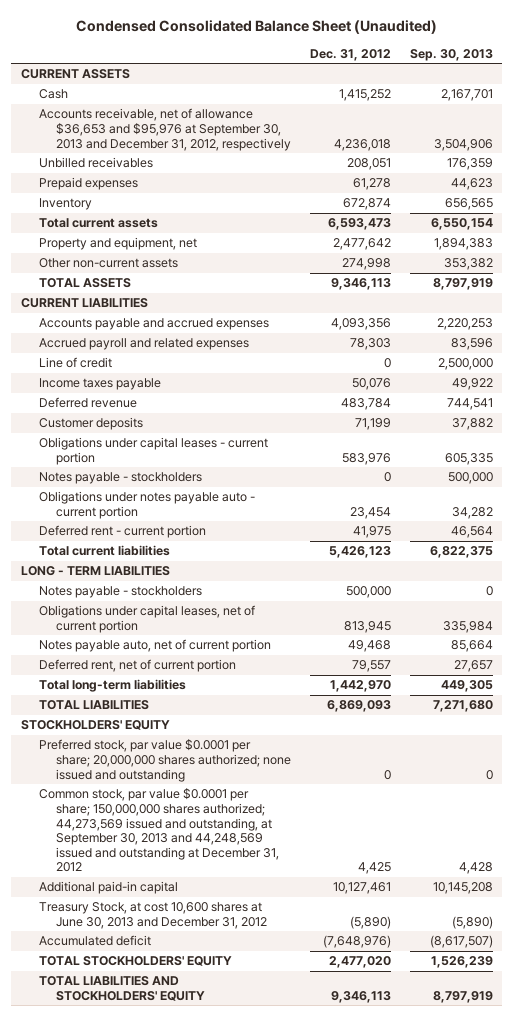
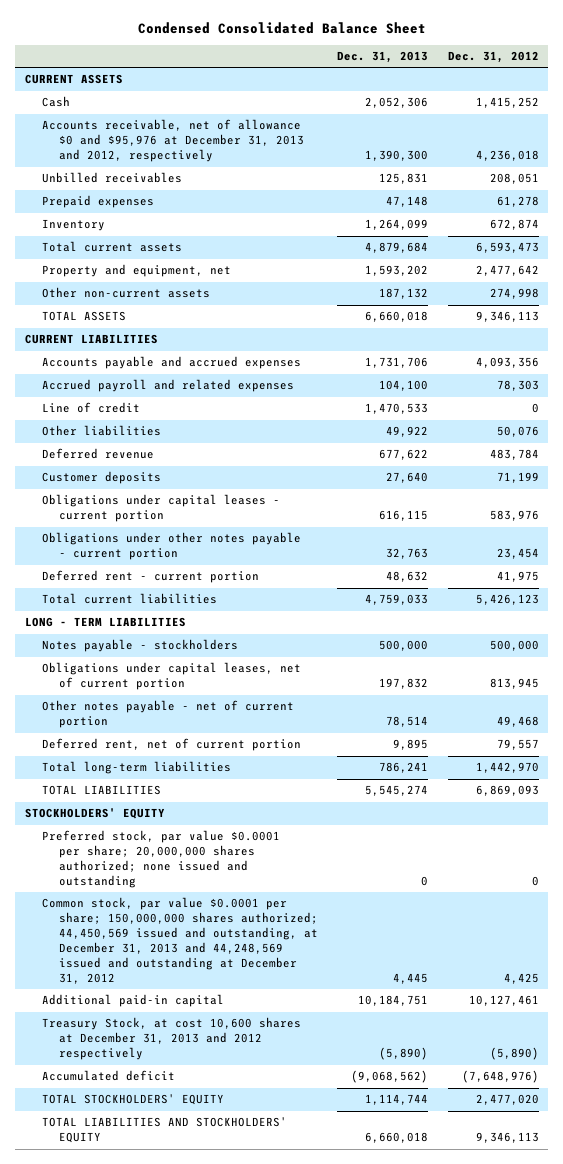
- Condensed Consolidated Balance Sheet (Unaudited)
+ Condensed Consolidated Balance Sheet
- | Dec. 31, 2012 | Sep. 30, 2013
+ | Dec. 31, 2013 | Dec. 31, 2012
- Accounts receivable, net of allowance $36,653 and $95,976 at September 30, 2013 and December 31, 2012, respectively | 4,236,018 | 3,504,906
+ Accounts receivable, net of allowance $0 and $95,976 at December 31, 2013 and 2012, respectively | 1,390,300 | 4,236,018
- Income taxes payable | 50,076 | 49,922
+ Other liabilities | 49,922 | 50,076
- Notes payable - stockholders | 0 | 500,000
- Obligations under notes payable auto - current portion | 23,454 | 34,282
+ Obligations under other notes payable - current portion | 32,763 | 23,454
- Notes payable auto, net of current portion | 49,468 | 85,664
+ Other notes payable - net of current portion | 78,514 | 49,468
- Common stock, par value $0.0001 per share; 150,000,000 shares authorized; 44,273,569 issued and outstanding, at September 30, 2013 and 44,248,569 issued and outstanding at December 31, 2012 | 4,425 | 4,428
+ Common stock, par value $0.0001 per share; 150,000,000 shares authorized; 44,450,569 issued and outstanding, at December 31, 2013 and 44,248,569 issued and outstanding at December 31, 2012 | 4,445 | 4,425
- Treasury Stock, at cost 10,600 shares at June 30, 2013 and December 31, 2012 | (5,890) | (5,890)
+ Treasury Stock, at cost 10,600 shares at December 31, 2013 and 2012 respectively | (5,890) | (5,890)

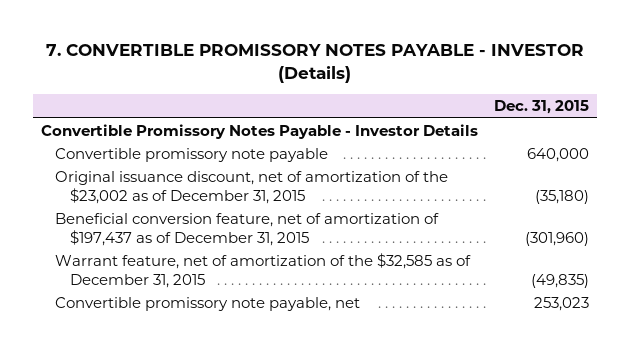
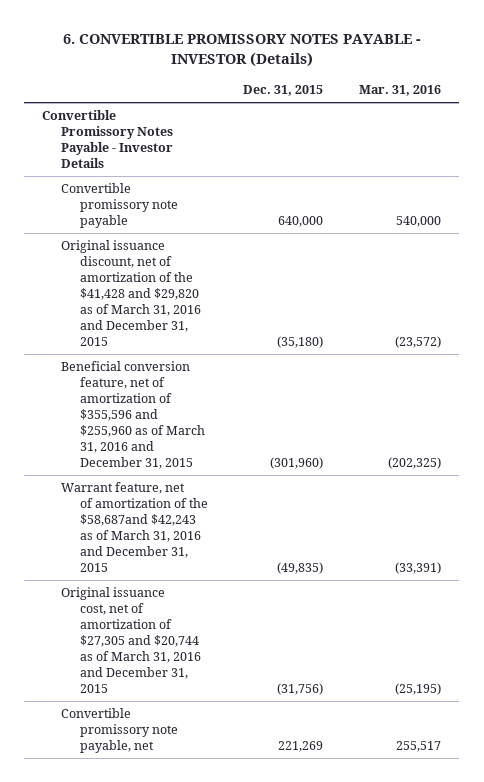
- 7. CONVERTIBLE PROMISSORY NOTES PAYABLE - INVESTOR (Details)
+ 6. CONVERTIBLE PROMISSORY NOTES PAYABLE - INVESTOR (Details)
- | Dec. 31, 2015
+ | Dec. 31, 2015 | Mar. 31, 2016
- Original issuance discount, net of amortization of the $23,002 as of December 31, 2015 | (35,180)
- Beneficial conversion feature, net of amortization of $197,437 as of December 31, 2015 | (301,960)
- Warrant feature, net of amortization of the $32,585 as of December 31, 2015 | (49,835)
- Convertible promissory note payable, net | 253,023
+ Original issuance discount, net of amortization of the $41,428 and $29,820 as of March 31, 2016 and December 31, 2015 | (35,180) | (23,572)
+ Beneficial conversion feature, net of amortization of $355,596 and $255,960 as of March 31, 2016 and December 31, 2015 | (301,960) | (202,325)
+ Warrant feature, net of amortization of the $58,687and $42,243 as of March 31, 2016 and December 31, 2015 | (49,835) | (33,391)
+ Original issuance cost, net of amortization of $27,305 and $20,744 as of March 31, 2016 and December 31, 2015 | (31,756) | (25,195)
+ Convertible promissory note payable, net | 221,269 | 255,517

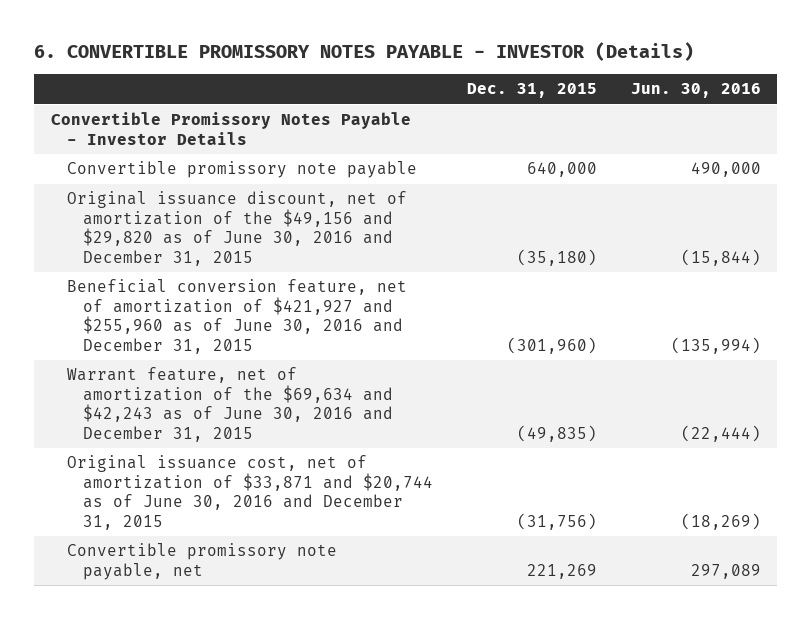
- | Dec. 31, 2015 | Mar. 31, 2016
+ | Dec. 31, 2015 | Jun. 30, 2016
- Original issuance discount, net of amortization of the $41,428 and $29,820 as of March 31, 2016 and December 31, 2015 | (35,180) | (23,572)
- Beneficial conversion feature, net of amortization of $355,596 and $255,960 as of March 31, 2016 and December 31, 2015 | (301,960) | (202,325)
- Warrant feature, net of amortization of the $58,687and $42,243 as of March 31, 2016 and December 31, 2015 | (49,835) | (33,391)
- Original issuance cost, net of amortization of $27,305 and $20,744 as of March 31, 2016 and December 31, 2015 | (31,756) | (25,195)
+ Original issuance discount, net of amortization of the $49,156 and $29,820 as of June 30, 2016 and December 31, 2015 | (35,180) | (15,844)
+ Beneficial conversion feature, net of amortization of $421,927 and $255,960 as of June 30, 2016 and December 31, 2015 | (301,960) | (135,994)
+ Warrant feature, net of amortization of the $69,634 and $42,243 as of June 30, 2016 and December 31, 2015 | (49,835) | (22,444)
+ Original issuance cost, net of amortization of $33,871 and $20,744 as of June 30, 2016 and December 31, 2015 | (31,756) | (18,269)

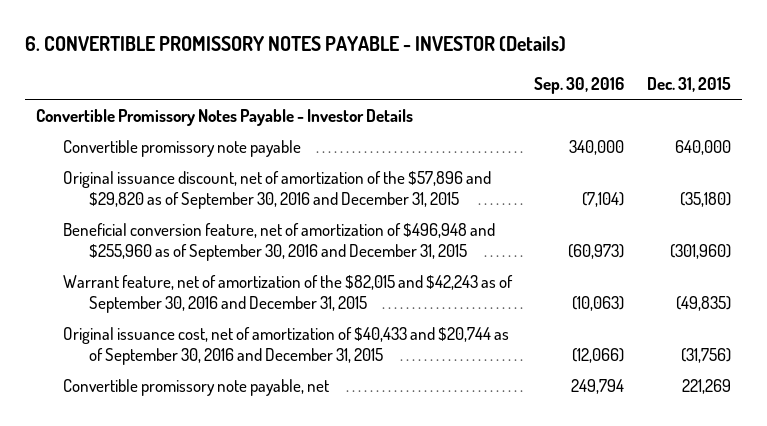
- | Dec. 31, 2015 | Jun. 30, 2016
+ | Sep. 30, 2016 | Dec. 31, 2015
- Original issuance discount, net of amortization of the $49,156 and $29,820 as of June 30, 2016 and December 31, 2015 | (35,180) | (15,844)
- Beneficial conversion feature, net of amortization of $421,927 and $255,960 as of June 30, 2016 and December 31, 2015 | (301,960) | (135,994)
- Warrant feature, net of amortization of the $69,634 and $42,243 as of June 30, 2016 and December 31, 2015 | (49,835) | (22,444)
- Original issuance cost, net of amortization of $33,871 and $20,744 as of June 30, 2016 and December 31, 2015 | (31,756) | (18,269)
+ Original issuance discount, net of amortization of the $57,896 and $29,820 as of September 30, 2016 and December 31, 2015 | (7,104) | (35,180)
+ Beneficial conversion feature, net of amortization of $496,948 and $255,960 as of September 30, 2016 and December 31, 2015 | (60,973) | (301,960)
+ Warrant feature, net of amortization of the $82,015 and $42,243 as of September 30, 2016 and December 31, 2015 | (10,063) | (49,835)
+ Original issuance cost, net of amortization of $40,433 and $20,744 as of September 30, 2016 and December 31, 2015 | (12,066) | (31,756)

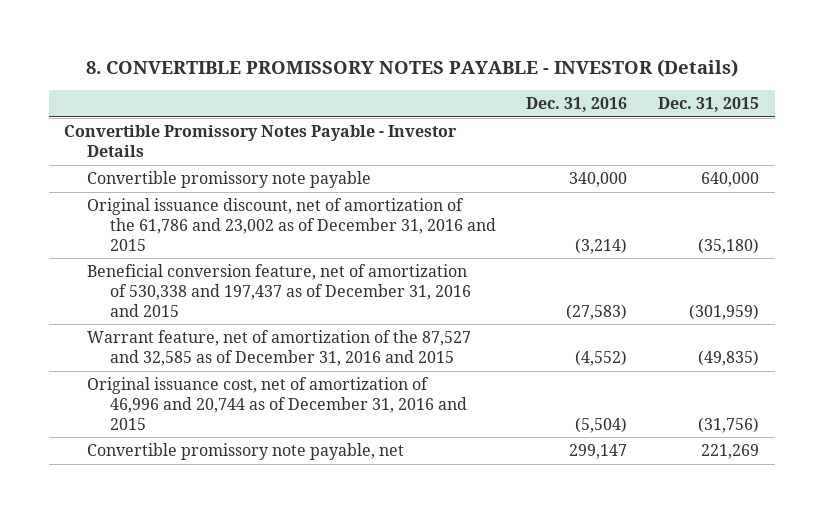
- 6. CONVERTIBLE PROMISSORY NOTES PAYABLE - INVESTOR (Details)
+ 8. CONVERTIBLE PROMISSORY NOTES PAYABLE - INVESTOR (Details)
- | Sep. 30, 2016 | Dec. 31, 2015
+ | Dec. 31, 2016 | Dec. 31, 2015
- Original issuance discount, net of amortization of the $57,896 and $29,820 as of September 30, 2016 and December 31, 2015 | (7,104) | (35,180)
- Beneficial conversion feature, net of amortization of $496,948 and $255,960 as of September 30, 2016 and December 31, 2015 | (60,973) | (301,960)
- Warrant feature, net of amortization of the $82,015 and $42,243 as of September 30, 2016 and December 31, 2015 | (10,063) | (49,835)
- Original issuance cost, net of amortization of $40,433 and $20,744 as of September 30, 2016 and December 31, 2015 | (12,066) | (31,756)
+ Original issuance discount, net of amortization of the 61,786 and 23,002 as of December 31, 2016 and 2015 | (3,214) | (35,180)
+ Beneficial conversion feature, net of amortization of 530,338 and 197,437 as of December 31, 2016 and 2015 | (27,583) | (301,959)
+ Warrant feature, net of amortization of the 87,527 and 32,585 as of December 31, 2016 and 2015 | (4,552) | (49,835)
+ Original issuance cost, net of amortization of 46,996 and 20,744 as of December 31, 2016 and 2015 | (5,504) | (31,756)

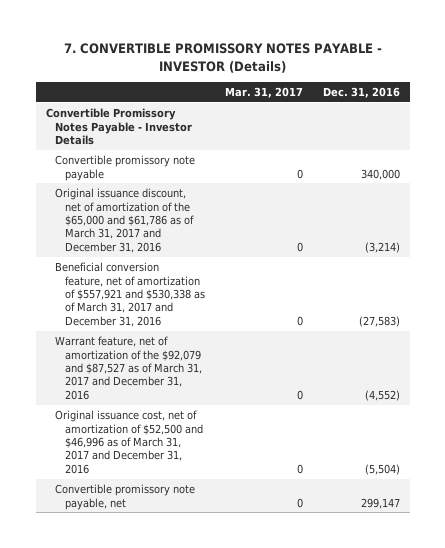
- 8. CONVERTIBLE PROMISSORY NOTES PAYABLE - INVESTOR (Details)
+ 7. CONVERTIBLE PROMISSORY NOTES PAYABLE - INVESTOR (Details)
- | Dec. 31, 2016 | Dec. 31, 2015
+ | Mar. 31, 2017 | Dec. 31, 2016
- Original issuance discount, net of amortization of the 61,786 and 23,002 as of December 31, 2016 and 2015 | (3,214) | (35,180)
- Beneficial conversion feature, net of amortization of 530,338 and 197,437 as of December 31, 2016 and 2015 | (27,583) | (301,959)
- Warrant feature, net of amortization of the 87,527 and 32,585 as of December 31, 2016 and 2015 | (4,552) | (49,835)
- Original issuance cost, net of amortization of 46,996 and 20,744 as of December 31, 2016 and 2015 | (5,504) | (31,756)
+ Original issuance discount, net of amortization of the $65,000 and $61,786 as of March 31, 2017 and December 31, 2016 | 0 | (3,214)
+ Beneficial conversion feature, net of amortization of $557,921 and $530,338 as of March 31, 2017 and December 31, 2016 | 0 | (27,583)
+ Warrant feature, net of amortization of the $92,079 and $87,527 as of March 31, 2017 and December 31, 2016 | 0 | (4,552)
+ Original issuance cost, net of amortization of $52,500 and $46,996 as of March 31, 2017 and December 31, 2016 | 0 | (5,504)

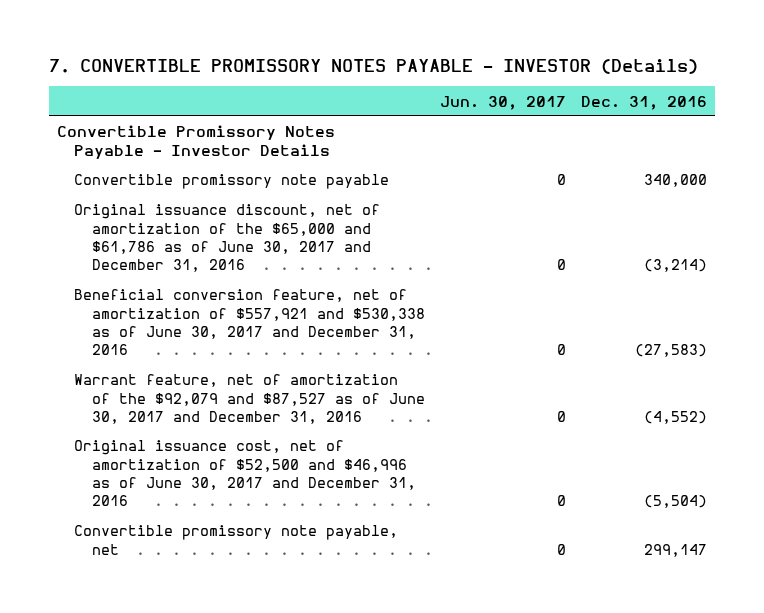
- | Mar. 31, 2017 | Dec. 31, 2016
+ | Jun. 30, 2017 | Dec. 31, 2016
- Original issuance discount, net of amortization of the $65,000 and $61,786 as of March 31, 2017 and December 31, 2016 | 0 | (3,214)
- Beneficial conversion feature, net of amortization of $557,921 and $530,338 as of March 31, 2017 and December 31, 2016 | 0 | (27,583)
- Warrant feature, net of amortization of the $92,079 and $87,527 as of March 31, 2017 and December 31, 2016 | 0 | (4,552)
- Original issuance cost, net of amortization of $52,500 and $46,996 as of March 31, 2017 and December 31, 2016 | 0 | (5,504)
+ Original issuance discount, net of amortization of the $65,000 and $61,786 as of June 30, 2017 and December 31, 2016 | 0 | (3,214)
+ Beneficial conversion feature, net of amortization of $557,921 and $530,338 as of June 30, 2017 and December 31, 2016 | 0 | (27,583)
+ Warrant feature, net of amortization of the $92,079 and $87,527 as of June 30, 2017 and December 31, 2016 | 0 | (4,552)
+ Original issuance cost, net of amortization of $52,500 and $46,996 as of June 30, 2017 and December 31, 2016 | 0 | (5,504)

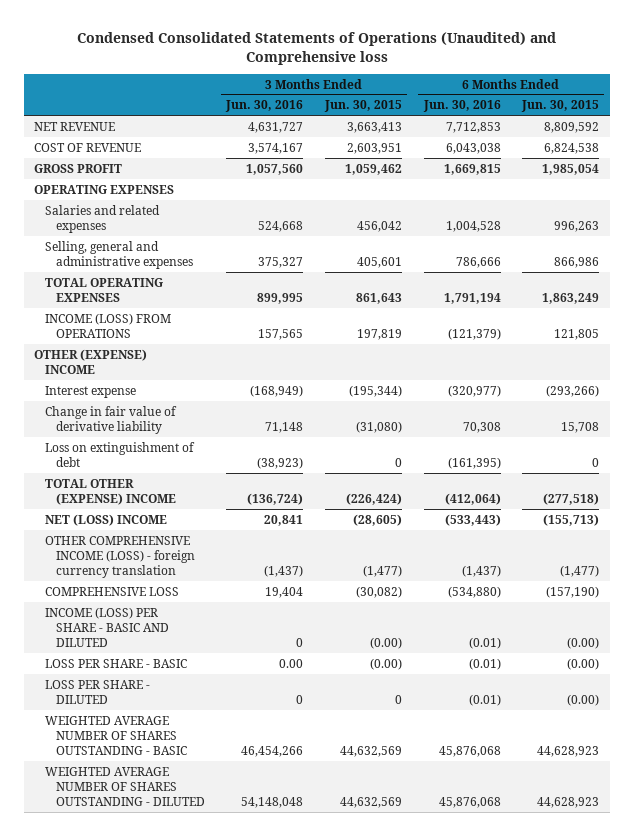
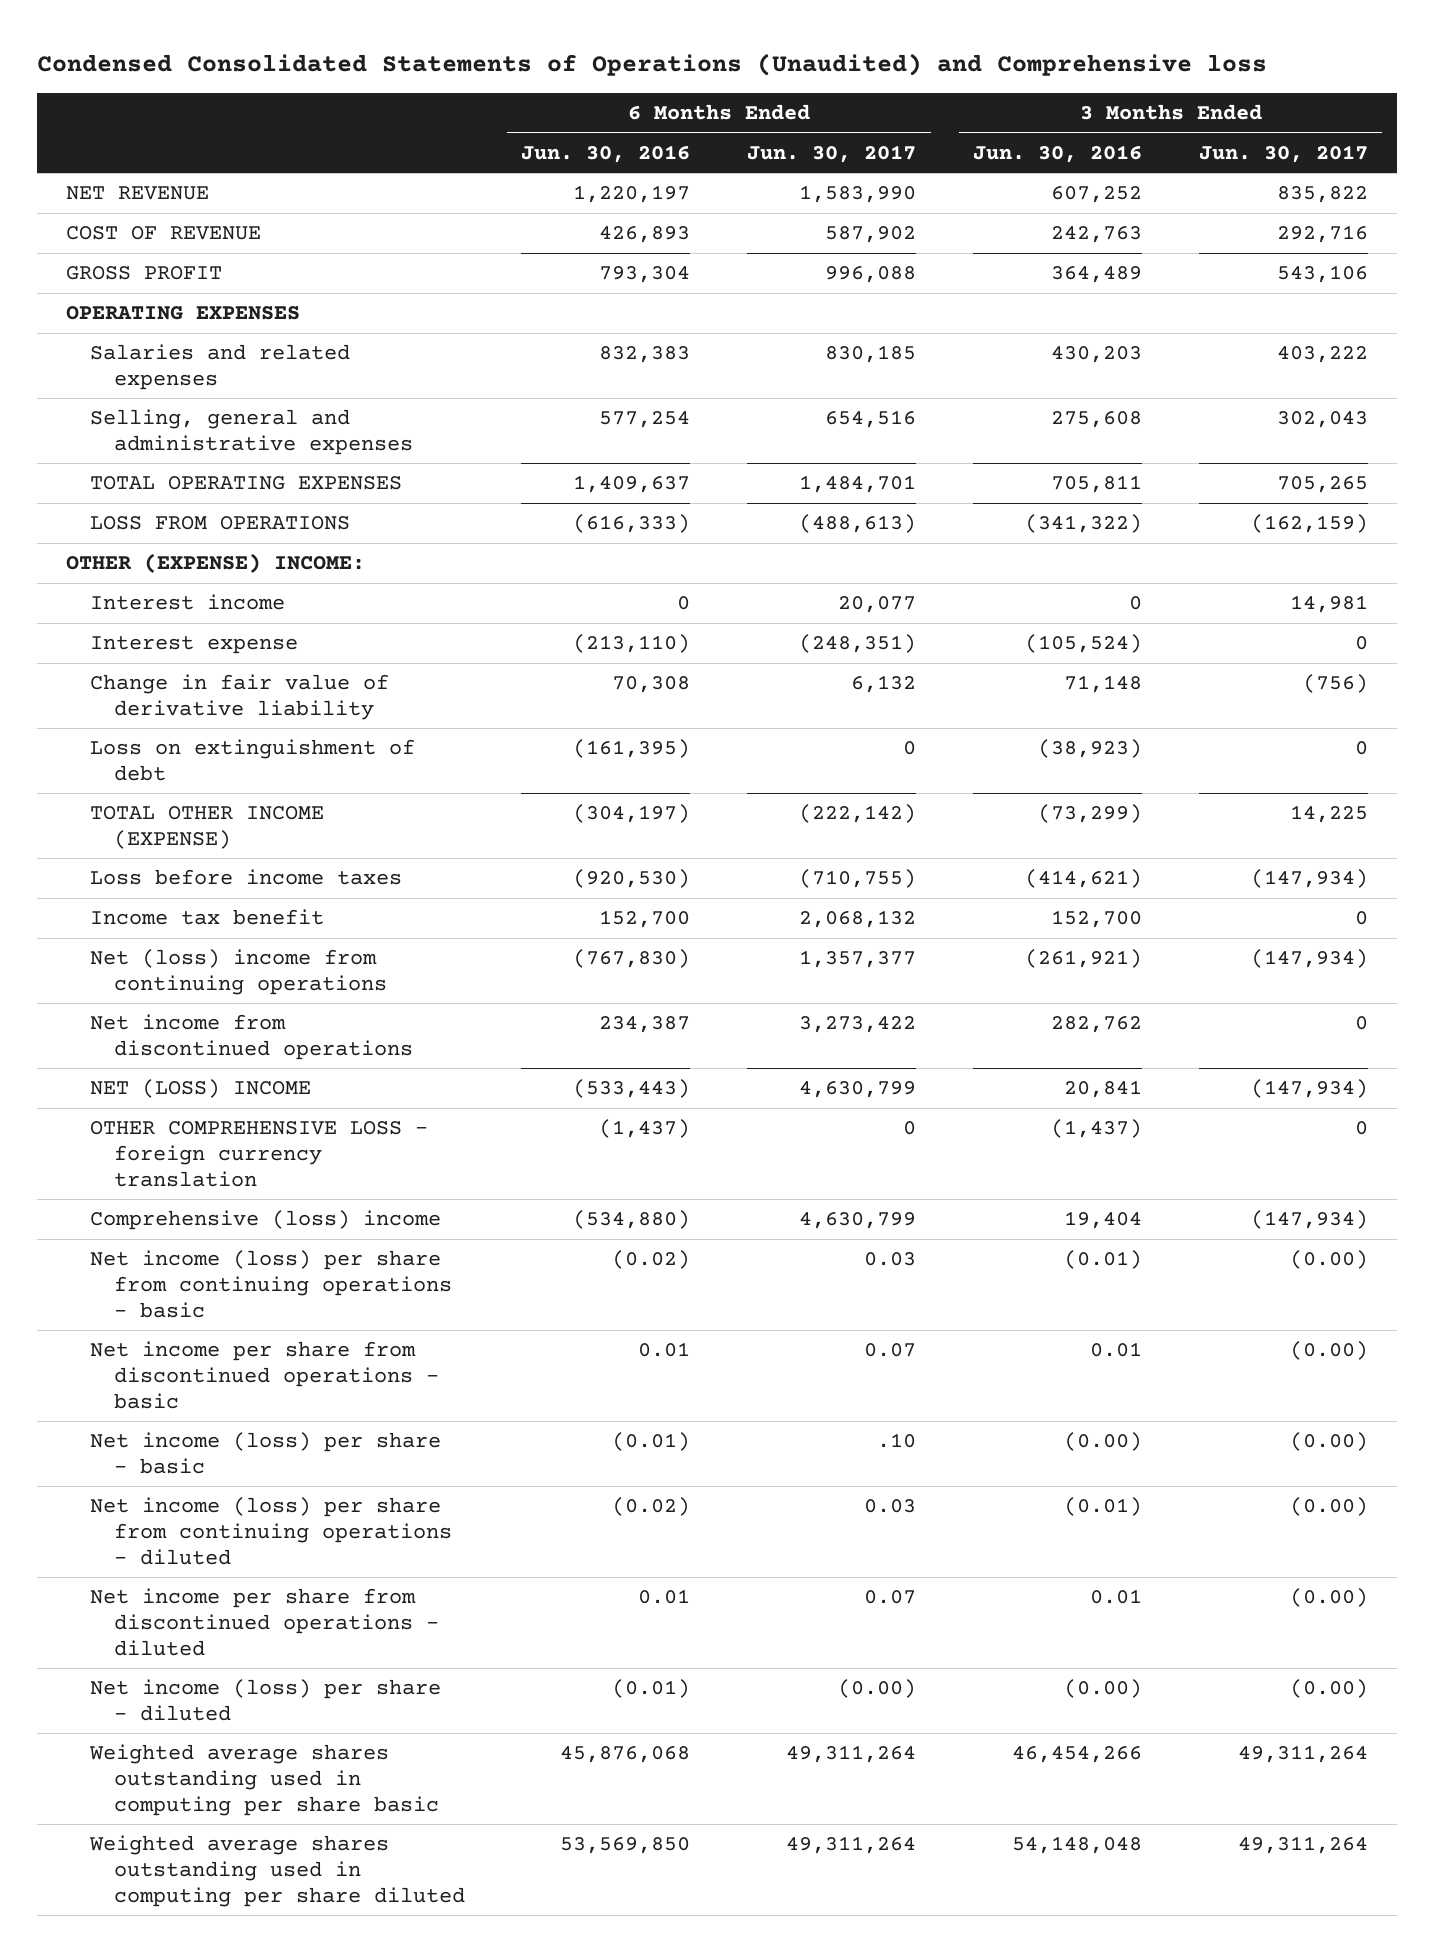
- | 3 Months Ended Jun. 30, 2016 | 3 Months Ended Jun. 30, 2015 | 6 Months Ended Jun. 30, 2016 | 6 Months Ended Jun. 30, 2015
+ | 6 Months Ended Jun. 30, 2016 | 6 Months Ended Jun. 30, 2017 | 3 Months Ended Jun. 30, 2016 | 3 Months Ended Jun. 30, 2017
- NET REVENUE | 4,631,727 | 3,663,413 | 7,712,853 | 8,809,592
- COST OF REVENUE | 3,574,167 | 2,603,951 | 6,043,038 | 6,824,538
- GROSS PROFIT | 1,057,560 | 1,059,462 | 1,669,815 | 1,985,054
+ NET REVENUE | 1,220,197 | 1,583,990 | 607,252 | 835,822
+ COST OF REVENUE | 426,893 | 587,902 | 242,763 | 292,716
+ GROSS PROFIT | 793,304 | 996,088 | 364,489 | 543,106
- Salaries and related expenses | 524,668 | 456,042 | 1,004,528 | 996,263
- Selling, general and administrative expenses | 375,327 | 405,601 | 786,666 | 866,986
- TOTAL OPERATING EXPENSES | 899,995 | 861,643 | 1,791,194 | 1,863,249
- INCOME (LOSS) FROM OPERATIONS | 157,565 | 197,819 | (121,379) | 121,805
- OTHER (EXPENSE) INCOME
- Interest expense | (168,949) | (195,344) | (320,977) | (293,266)
+ Salaries and related expenses | 832,383 | 830,185 | 430,203 | 403,222
+ Selling, general and administrative expenses | 577,254 | 654,516 | 275,608 | 302,043
+ TOTAL OPERATING EXPENSES | 1,409,637 | 1,484,701 | 705,811 | 705,265
+ LOSS FROM OPERATIONS | (616,333) | (488,613) | (341,322) | (162,159)
+ OTHER (EXPENSE) INCOME:
+ Interest income | 0 | 20,077 | 0 | 14,981
+ Interest expense | (213,110) | (248,351) | (105,524) | 0
- TOTAL OTHER (EXPENSE) INCOME | (136,724) | (226,424) | (412,064) | (277,518)
+ TOTAL OTHER INCOME (EXPENSE) | (304,197) | (222,142) | (73,299) | 14,225
+ Loss before income taxes | (920,530) | (710,755) | (414,621) | (147,934)
+ Income tax benefit | 152,700 | 2,068,132 | 152,700 | 0
+ Net (loss) income from continuing operations | (767,830) | 1,357,377 | (261,921) | (147,934)
+ Net income from discontinued operations | 234,387 | 3,273,422 | 282,762 | 0
- OTHER COMPREHENSIVE INCOME (LOSS) - foreign currency translation | (1,437) | (1,477) | (1,437) | (1,477)
- COMPREHENSIVE LOSS | 19,404 | (30,082) | (534,880) | (157,190)
- INCOME (LOSS) PER SHARE - BASIC AND DILUTED | 0 | (0.00) | (0.01) | (0.00)
- LOSS PER SHARE - BASIC | 0.00 | (0.00) | (0.01) | (0.00)
- LOSS PER SHARE - DILUTED | 0 | 0 | (0.01) | (0.00)
- WEIGHTED AVERAGE NUMBER OF SHARES OUTSTANDING - BASIC | 46,454,266 | 44,632,569 | 45,876,068 | 44,628,923
- WEIGHTED AVERAGE NUMBER OF SHARES OUTSTANDING - DILUTED | 54,148,048 | 44,632,569 | 45,876,068 | 44,628,923
+ OTHER COMPREHENSIVE LOSS - foreign currency translation | (1,437) | 0 | (1,437) | 0
+ Comprehensive (loss) income | (534,880) | 4,630,799 | 19,404 | (147,934)
+ Net income (loss) per share from continuing operations - basic | (0.02) | 0.03 | (0.01) | (0.00)
+ Net income per share from discontinued operations - basic | 0.01 | 0.07 | 0.01 | (0.00)
+ Net income (loss) per share - basic | (0.01) | .10 | (0.00) | (0.00)
+ Net income (loss) per share from continuing operations - diluted | (0.02) | 0.03 | (0.01) | (0.00)
+ Net income per share from discontinued operations - diluted | 0.01 | 0.07 | 0.01 | (0.00)
+ Net income (loss) per share - diluted | (0.01) | (0.00) | (0.00) | (0.00)
+ Weighted average shares outstanding used in computing per share basic | 45,876,068 | 49,311,264 | 46,454,266 | 49,311,264
+ Weighted average shares outstanding used in computing per share diluted | 53,569,850 | 49,311,264 | 54,148,048 | 49,311,264

